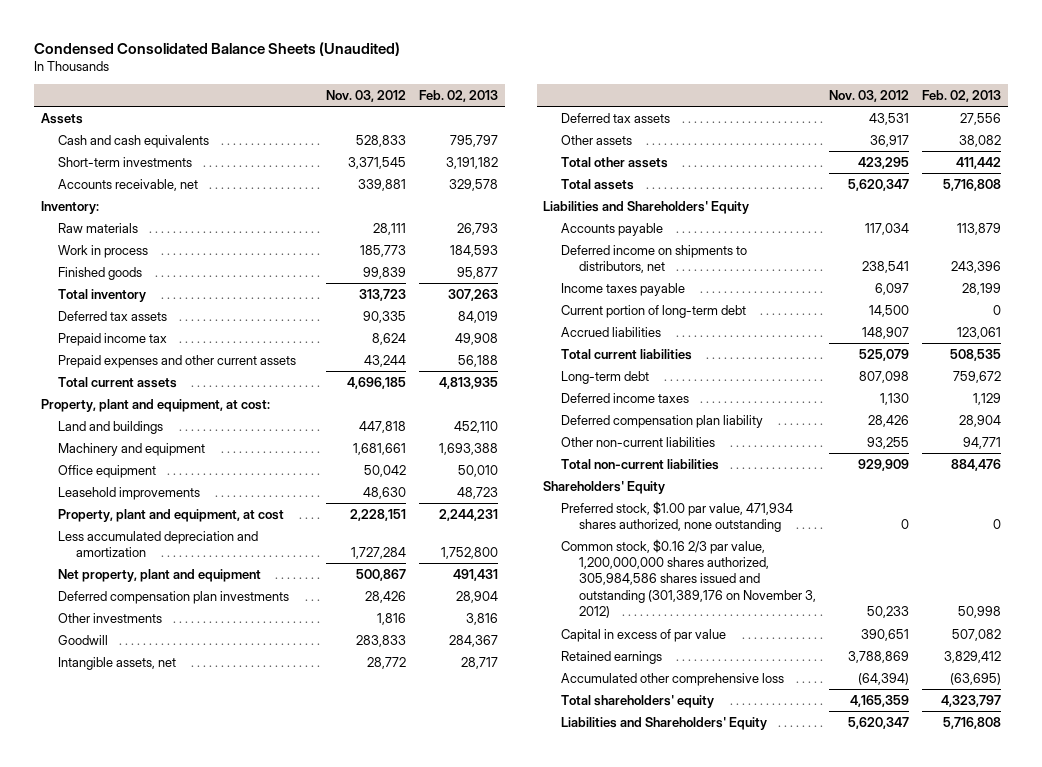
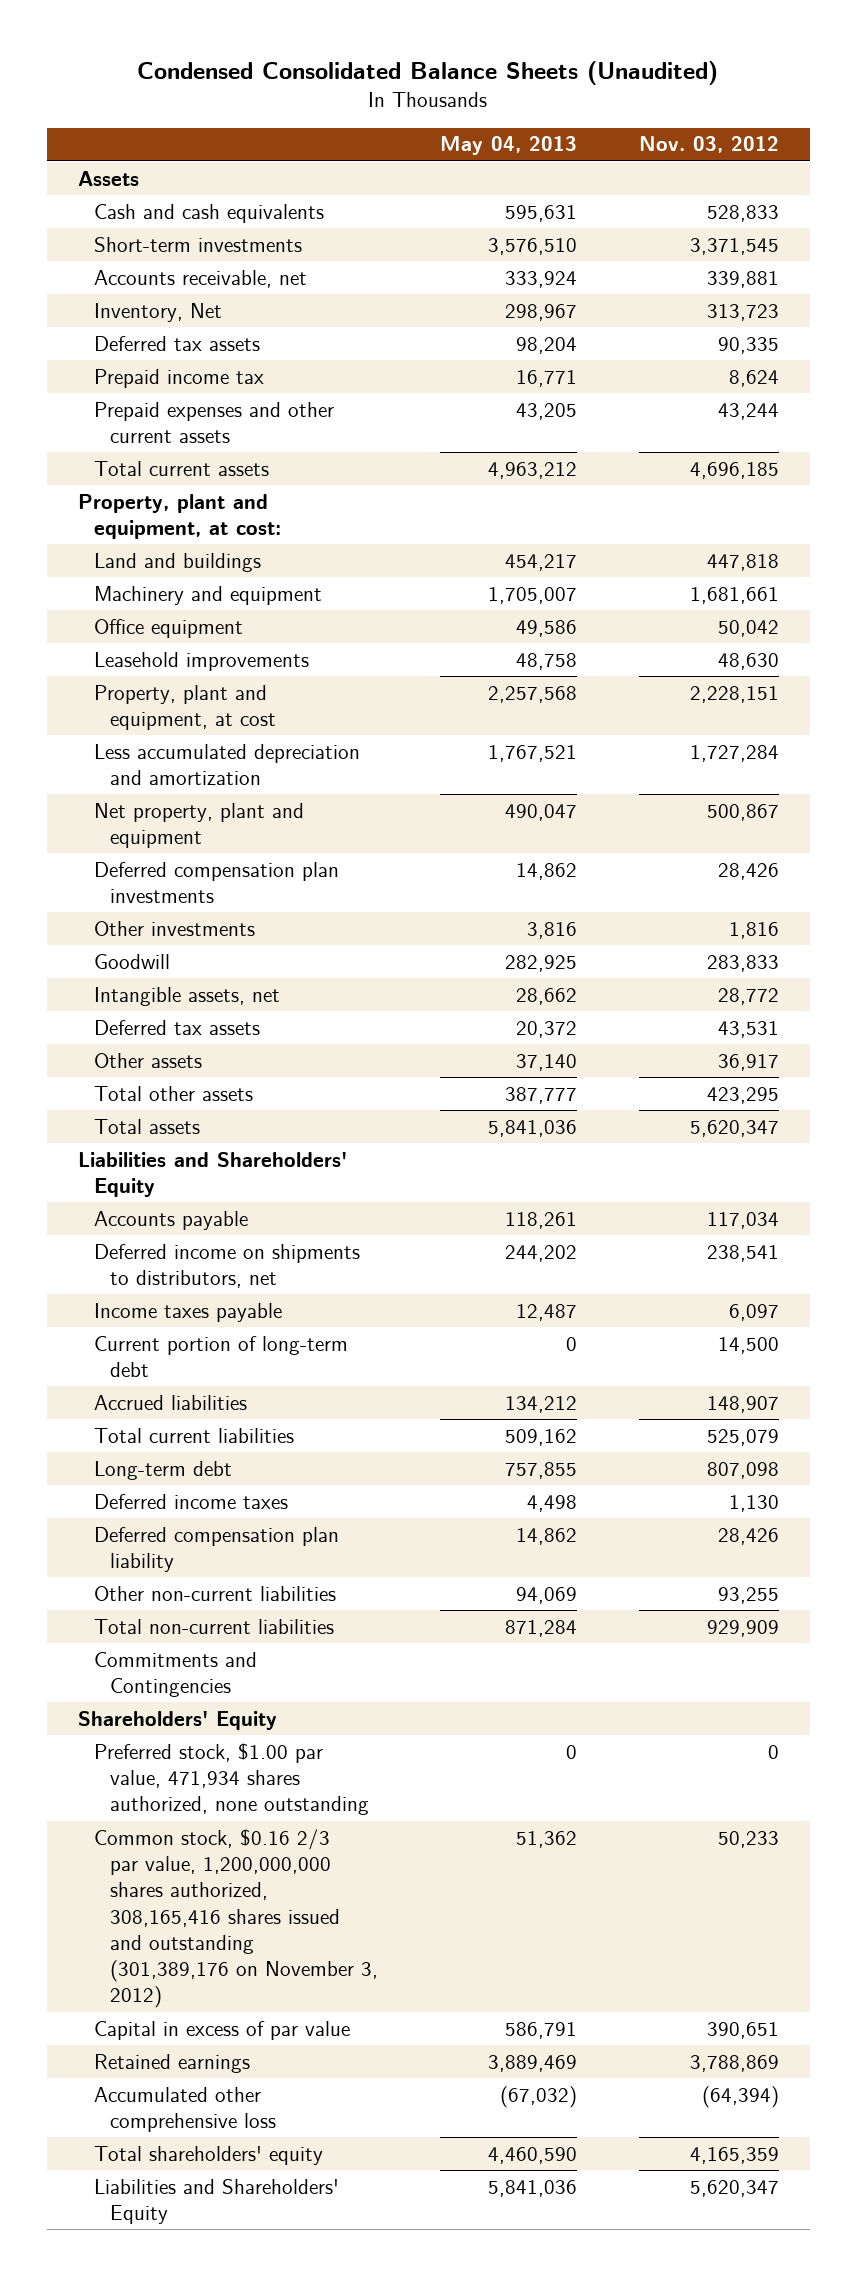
- | Nov. 03, 2012 | Feb. 02, 2013
+ | May 04, 2013 | Nov. 03, 2012
- Inventory:
- Raw materials | 28,111 | 26,793
- Work in process | 185,773 | 184,593
- Finished goods | 99,839 | 95,877
- Total inventory | 313,723 | 307,263
+ Inventory, Net | 298,967 | 313,723
+ Commitments and Contingencies
- Common stock, $0.16 2/3 par value, 1,200,000,000 shares authorized, 305,984,586 shares issued and outstanding (301,389,176 on November 3, 2012) | 50,233 | 50,998
+ Common stock, $0.16 2/3 par value, 1,200,000,000 shares authorized, 308,165,416 shares issued and outstanding (301,389,176 on November 3, 2012) | 51,362 | 50,233

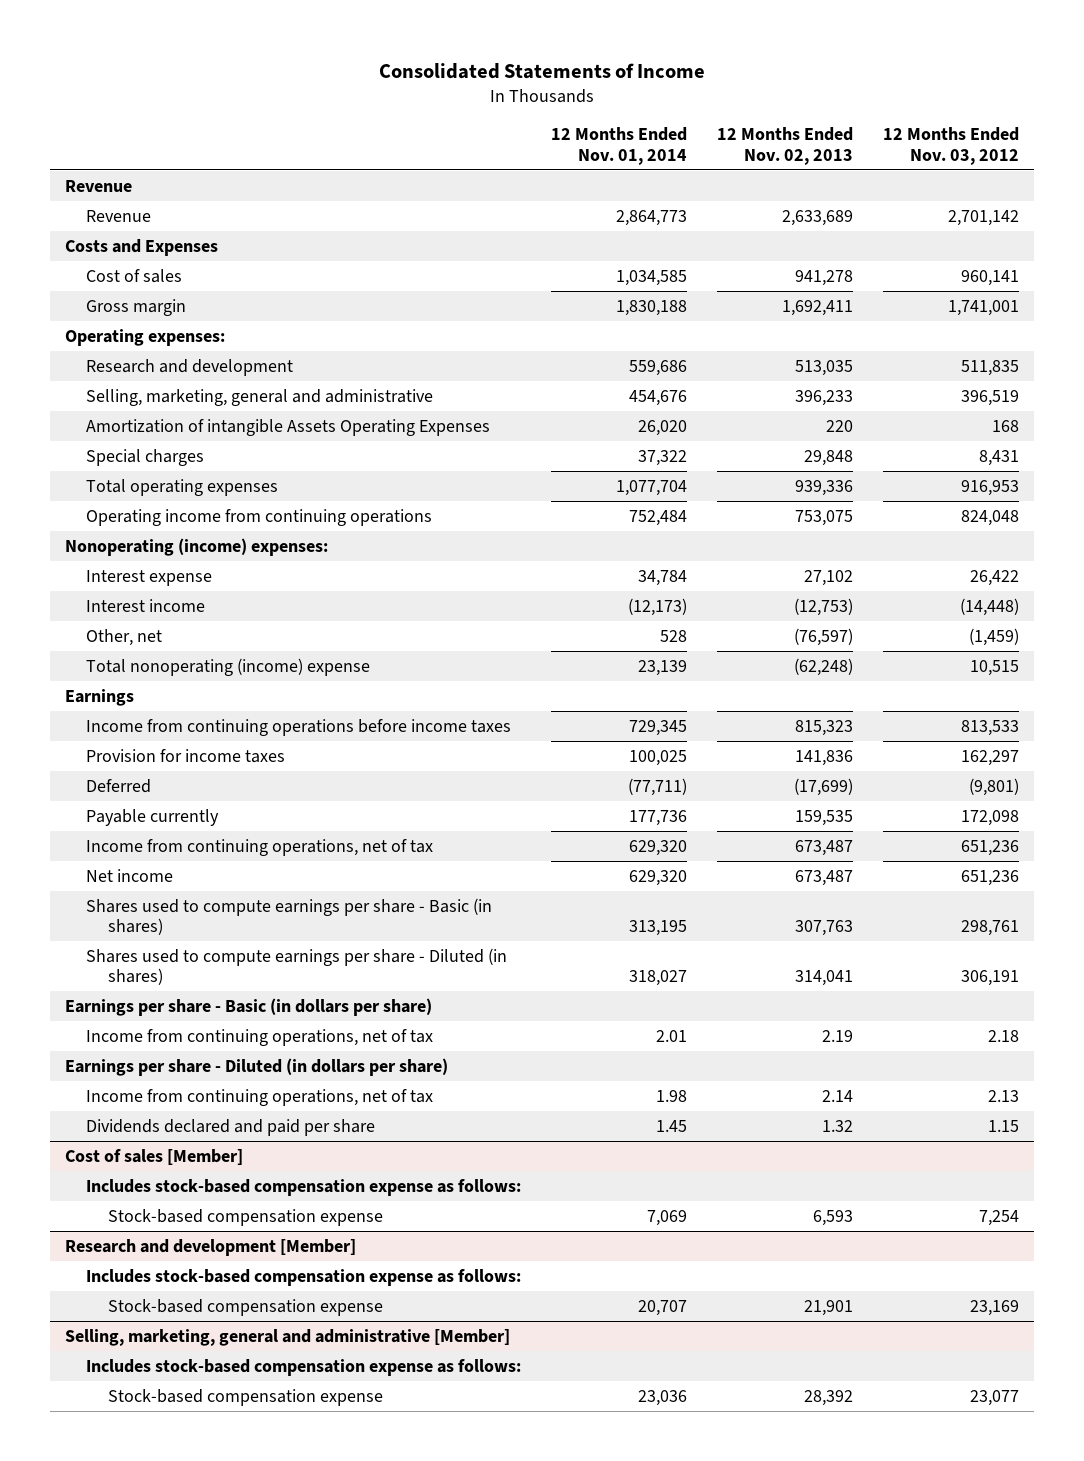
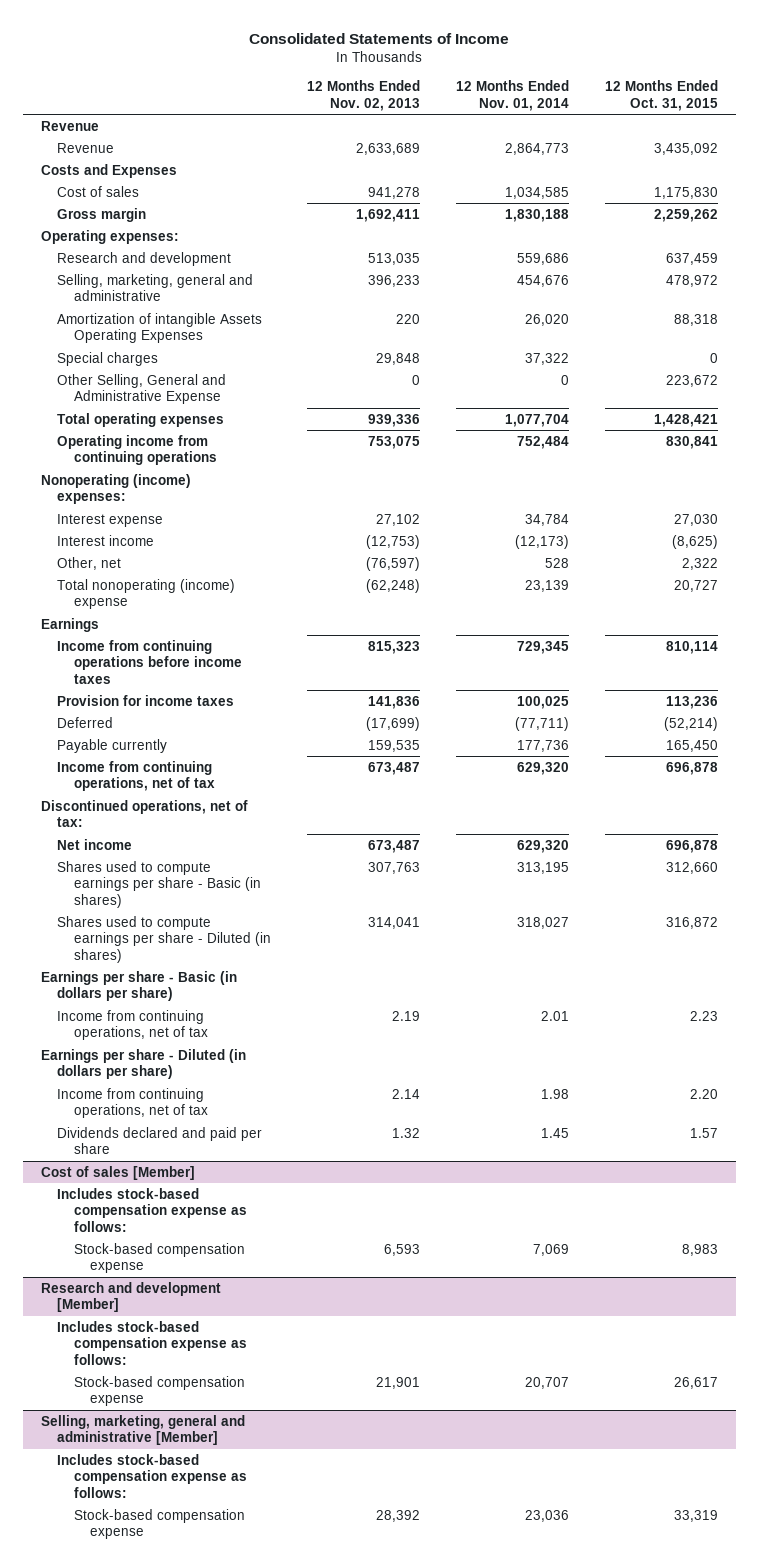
- | 12 Months Ended Nov. 01, 2014 | 12 Months Ended Nov. 02, 2013 | 12 Months Ended Nov. 03, 2012
+ | 12 Months Ended Nov. 02, 2013 | 12 Months Ended Nov. 01, 2014 | 12 Months Ended Oct. 31, 2015
+ Other Selling, General and Administrative Expense | 0 | 0 | 223,672
+ Discontinued operations, net of tax:

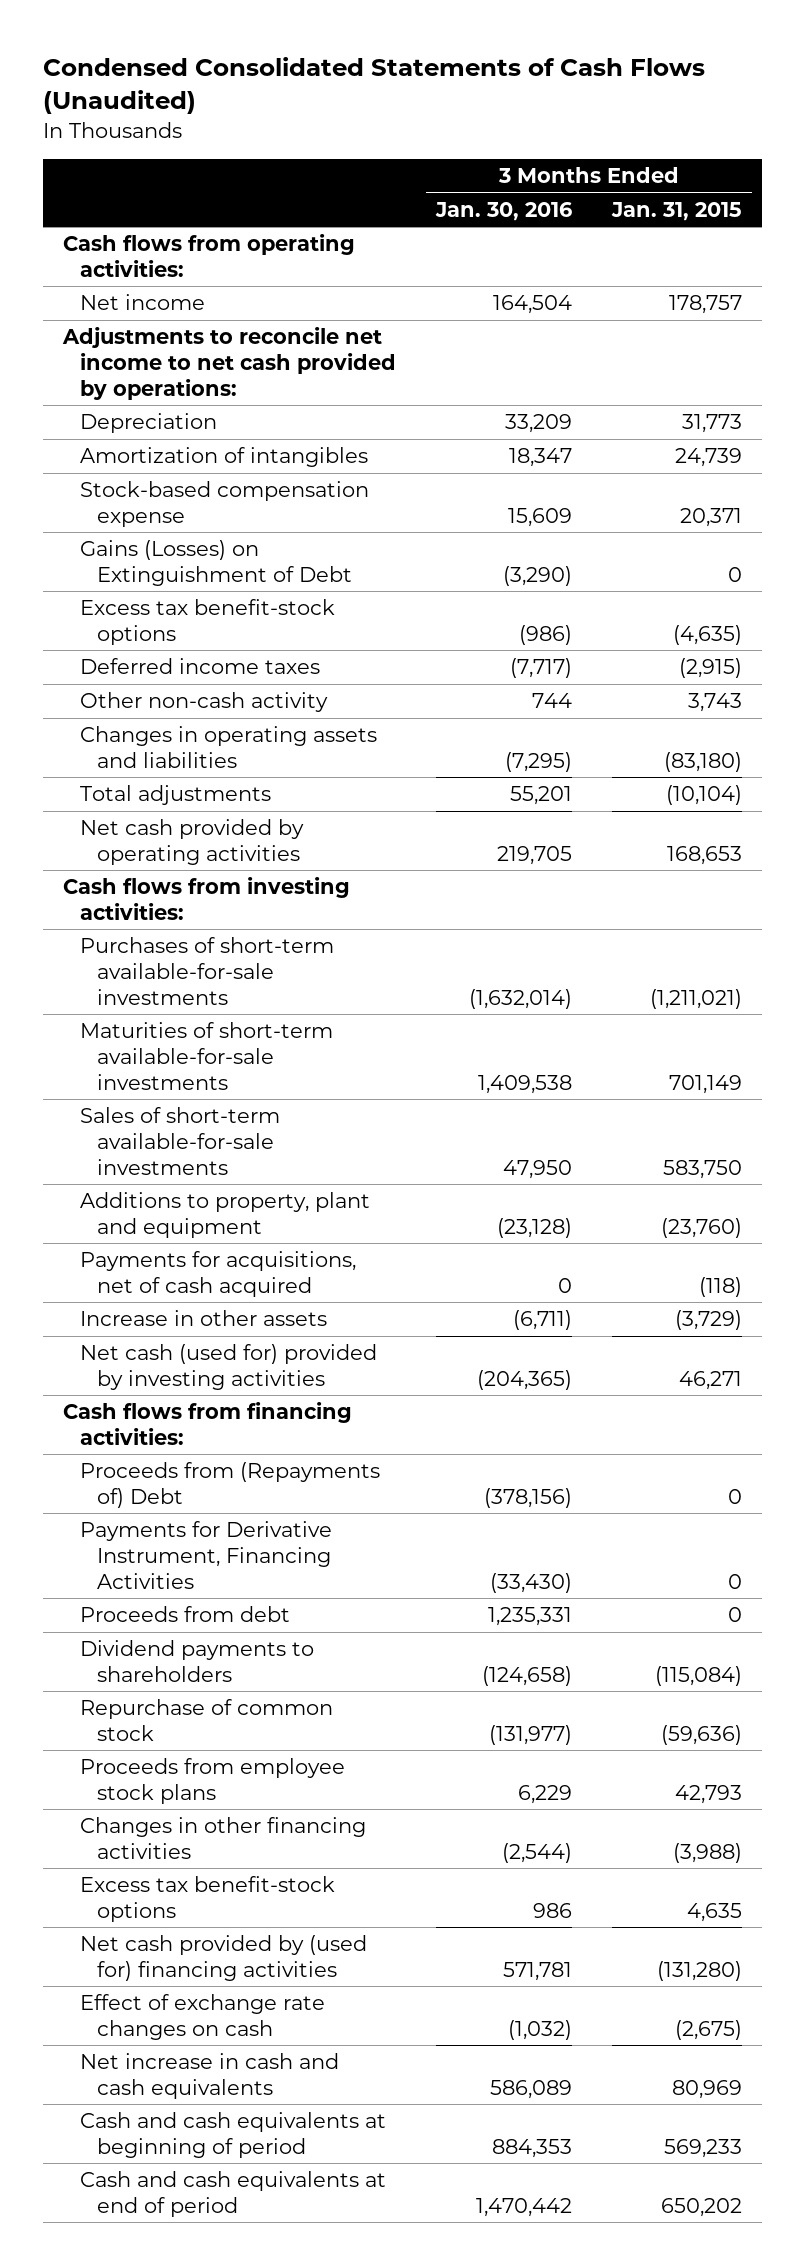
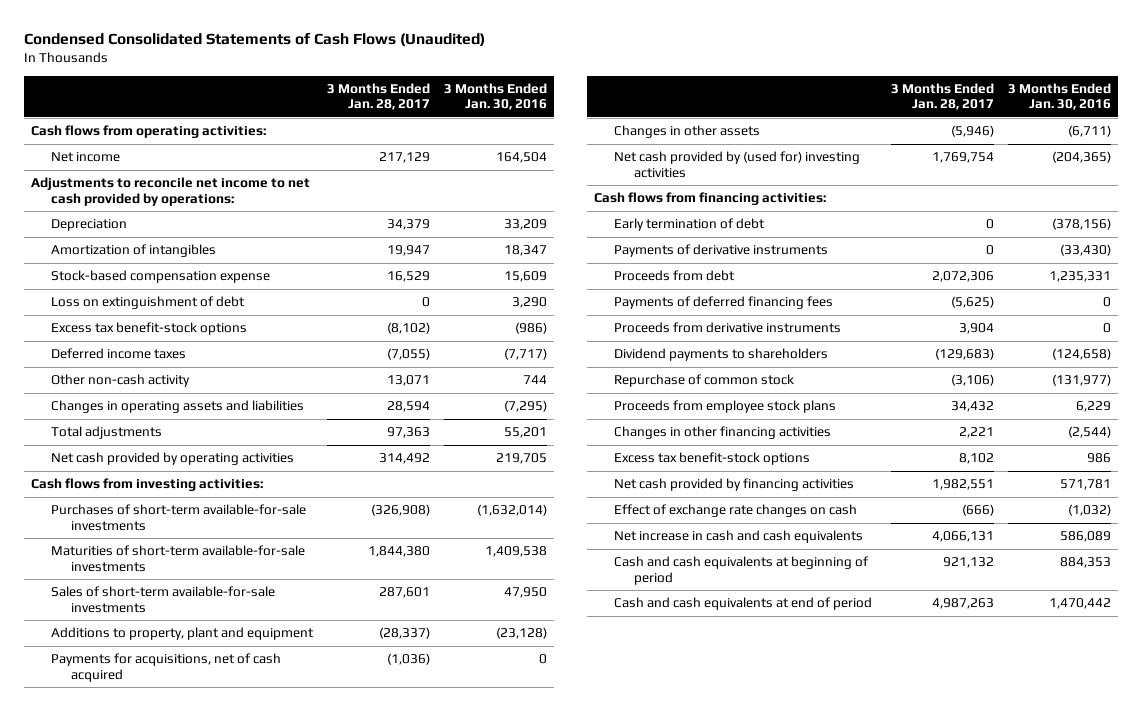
- | 3 Months Ended Jan. 30, 2016 | 3 Months Ended Jan. 31, 2015
+ | 3 Months Ended Jan. 28, 2017 | 3 Months Ended Jan. 30, 2016
- Gains (Losses) on Extinguishment of Debt | (3,290) | 0
+ Loss on extinguishment of debt | 0 | 3,290
- Increase in other assets | (6,711) | (3,729)
- Net cash (used for) provided by investing activities | (204,365) | 46,271
+ Changes in other assets | (5,946) | (6,711)
+ Net cash provided by (used for) investing activities | 1,769,754 | (204,365)
- Proceeds from (Repayments of) Debt | (378,156) | 0
- Payments for Derivative Instrument, Financing Activities | (33,430) | 0
+ Early termination of debt | 0 | (378,156)
+ Payments of derivative instruments | 0 | (33,430)
+ Payments of deferred financing fees | (5,625) | 0
+ Proceeds from derivative instruments | 3,904 | 0
- Net cash provided by (used for) financing activities | 571,781 | (131,280)
+ Net cash provided by financing activities | 1,982,551 | 571,781

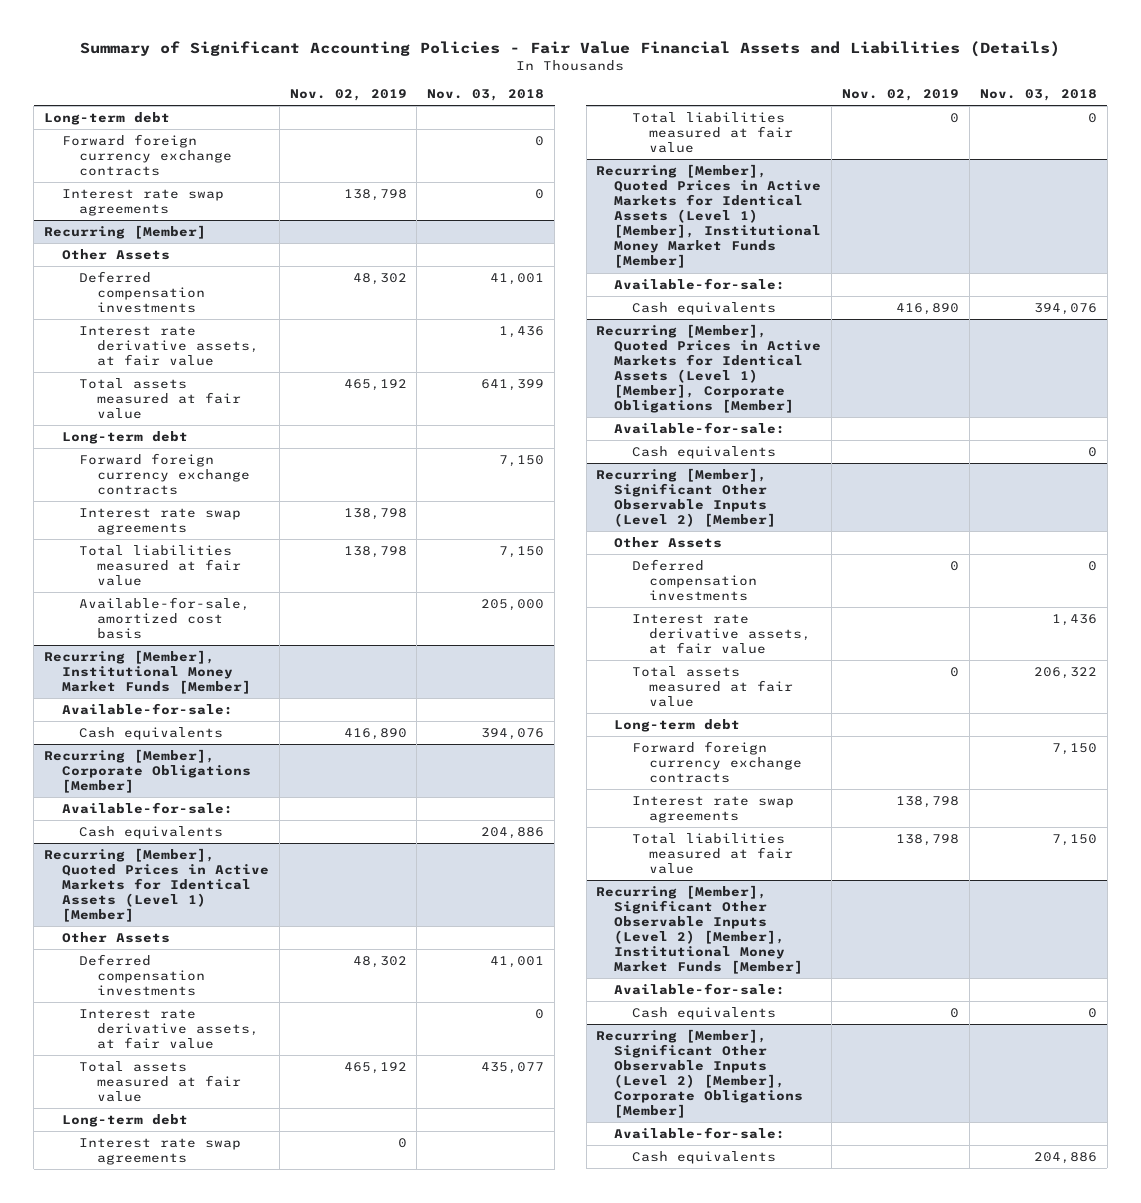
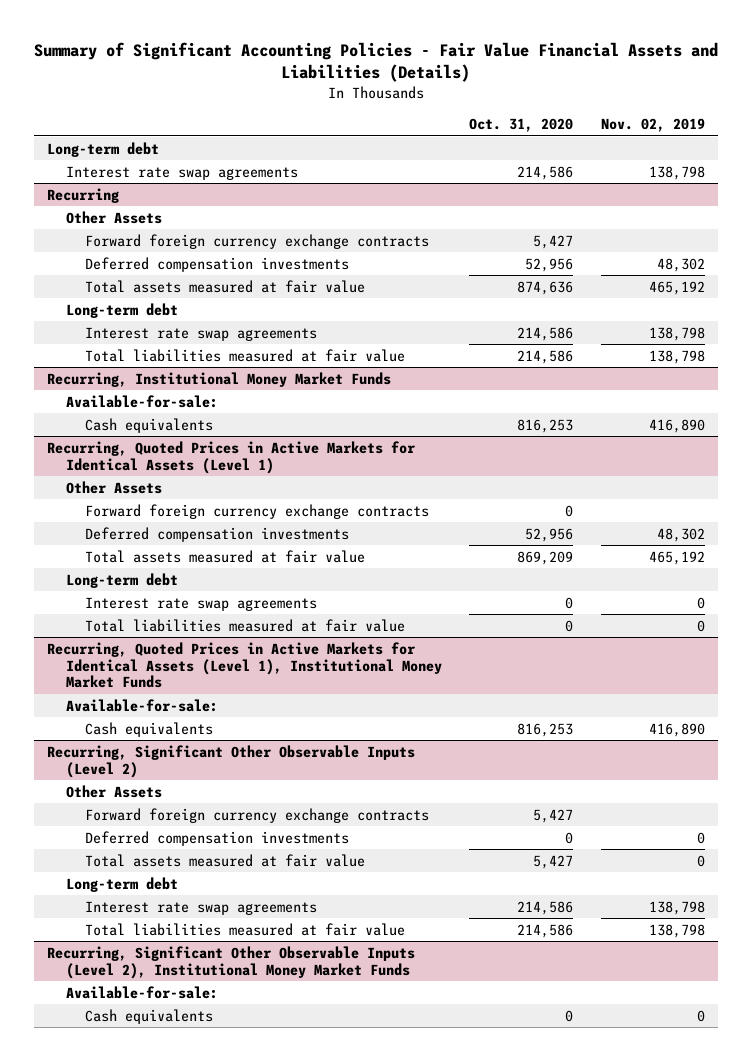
- | Nov. 02, 2019 | Nov. 03, 2018
+ | Oct. 31, 2020 | Nov. 02, 2019
- Forward foreign currency exchange contracts | | 0
- Recurring [Member]
+ Recurring
+ Forward foreign currency exchange contracts | 5,427 |
- Interest rate derivative assets, at fair value | | 1,436
- Forward foreign currency exchange contracts | | 7,150
- Available-for-sale, amortized cost basis | | 205,000
- Recurring [Member], Institutional Money Market Funds [Member]
+ Recurring, Institutional Money Market Funds
- Recurring [Member], Corporate Obligations [Member]
- Available-for-sale:
- Cash equivalents | | 204,886
- Recurring [Member], Quoted Prices in Active Markets for Identical Assets (Level 1) [Member]
+ Recurring, Quoted Prices in Active Markets for Identical Assets (Level 1)
+ Forward foreign currency exchange contracts | 0 |
- Interest rate derivative assets, at fair value | | 0
- Recurring [Member], Quoted Prices in Active Markets for Identical Assets (Level 1) [Member], Institutional Money Market Funds [Member]
+ Recurring, Quoted Prices in Active Markets for Identical Assets (Level 1), Institutional Money Market Funds
- Recurring [Member], Quoted Prices in Active Markets for Identical Assets (Level 1) [Member], Corporate Obligations [Member]
- Available-for-sale:
- Cash equivalents | | 0
- Recurring [Member], Significant Other Observable Inputs (Level 2) [Member]
+ Recurring, Significant Other Observable Inputs (Level 2)
+ Forward foreign currency exchange contracts | 5,427 |
- Interest rate derivative assets, at fair value | | 1,436
- Forward foreign currency exchange contracts | | 7,150
- Recurring [Member], Significant Other Observable Inputs (Level 2) [Member], Institutional Money Market Funds [Member]
+ Recurring, Significant Other Observable Inputs (Level 2), Institutional Money Market Funds
- Recurring [Member], Significant Other Observable Inputs (Level 2) [Member], Corporate Obligations [Member]
- Available-for-sale:
- Cash equivalents | | 204,886

